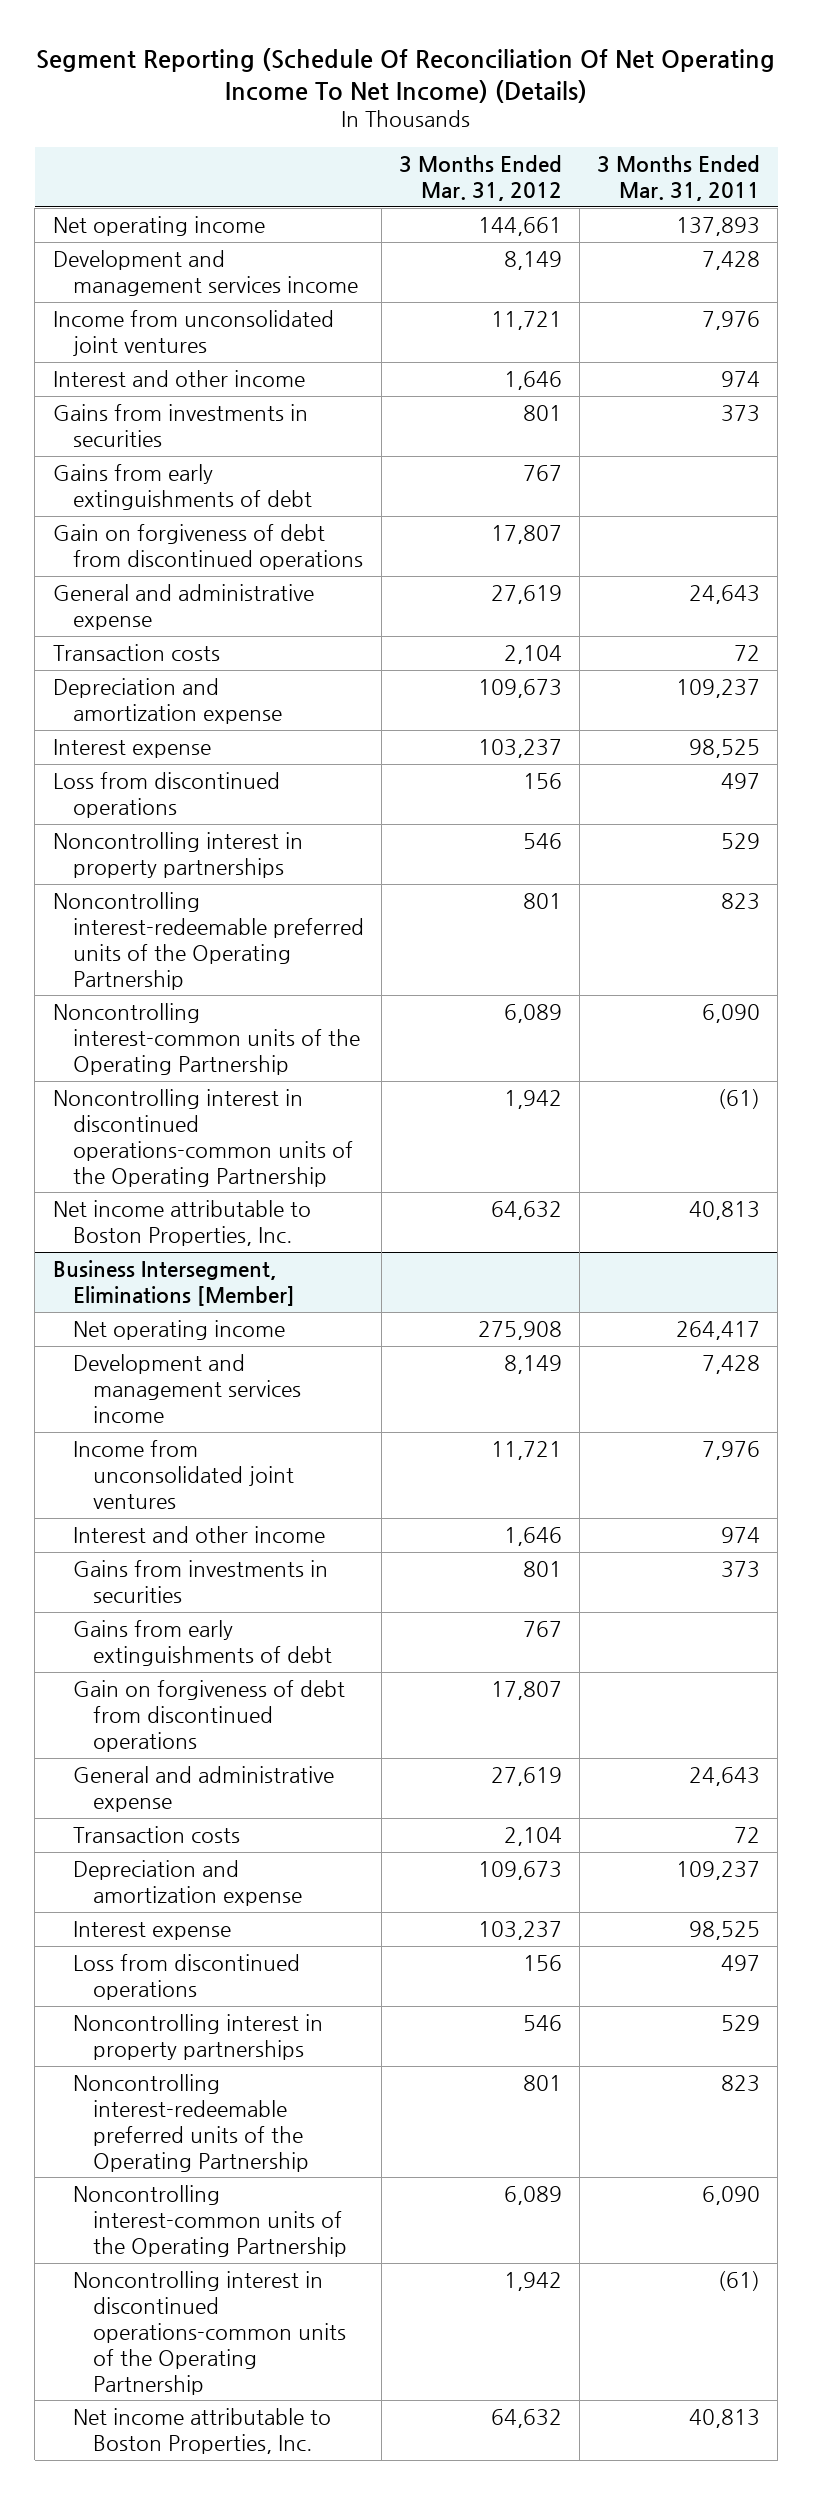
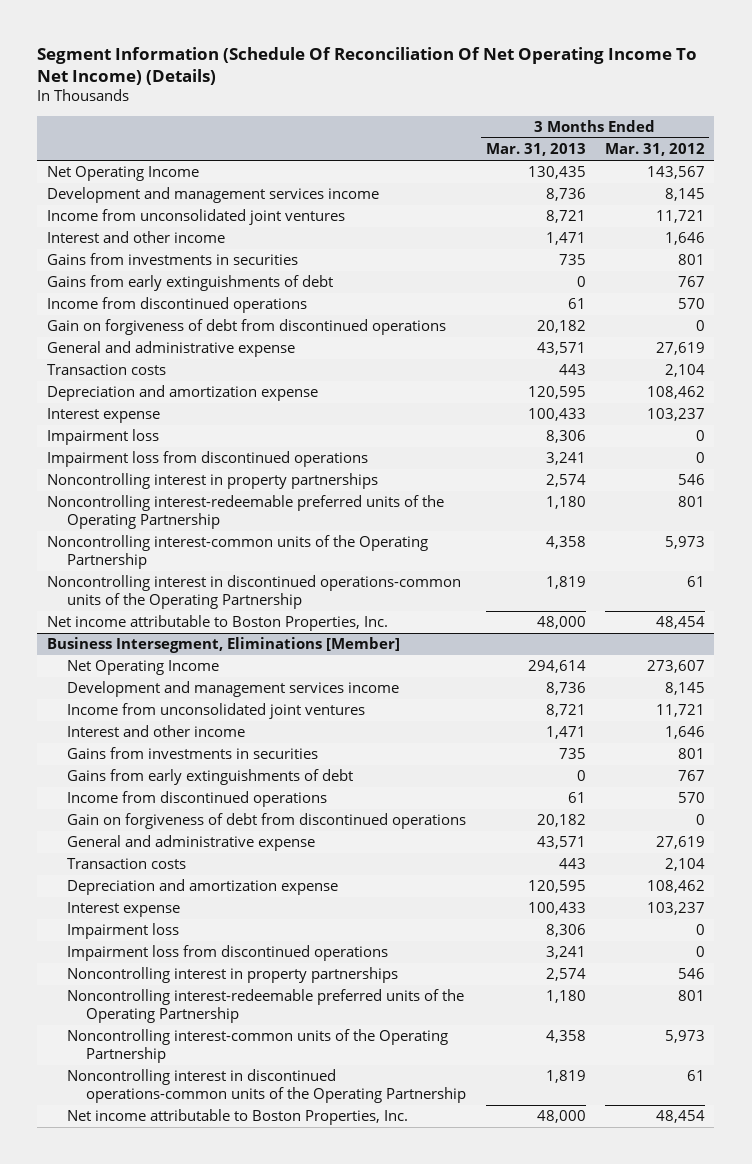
- Segment Reporting (Schedule Of Reconciliation Of Net Operating Income To Net Income) (Details)
+ Segment Information (Schedule Of Reconciliation Of Net Operating Income To Net Income) (Details)
- | 3 Months Ended Mar. 31, 2012 | 3 Months Ended Mar. 31, 2011
+ | 3 Months Ended Mar. 31, 2013 | 3 Months Ended Mar. 31, 2012
- Net operating income | 144,661 | 137,893
- Development and management services income | 8,149 | 7,428
+ Net Operating Income | 130,435 | 143,567
+ Development and management services income | 8,736 | 8,145
- Gain on forgiveness of debt from discontinued operations | 17,807 |
+ Income from discontinued operations | 61 | 570
+ Gain on forgiveness of debt from discontinued operations | 20,182 | 0
- Depreciation and amortization expense | 109,673 | 109,237
+ Depreciation and amortization expense | 120,595 | 108,462
- Loss from discontinued operations | 156 | 497
+ Impairment loss | 8,306 | 0
+ Impairment loss from discontinued operations | 3,241 | 0
- Noncontrolling interest-common units of the Operating Partnership | 6,089 | 6,090
- Noncontrolling interest in discontinued operations-common units of the Operating Partnership | 1,942 | (61)
- Net income attributable to Boston Properties, Inc. | 64,632 | 40,813
+ Noncontrolling interest-common units of the Operating Partnership | 4,358 | 5,973
+ Noncontrolling interest in discontinued operations-common units of the Operating Partnership | 1,819 | 61
+ Net income attributable to Boston Properties, Inc. | 48,000 | 48,454
@ Business Intersegment, Eliminations [Member]
- Net operating income | 275,908 | 264,417
- Development and management services income | 8,149 | 7,428
+ Net Operating Income | 294,614 | 273,607
+ Development and management services income | 8,736 | 8,145
- Gain on forgiveness of debt from discontinued operations | 17,807 |
+ Income from discontinued operations | 61 | 570
+ Gain on forgiveness of debt from discontinued operations | 20,182 | 0
- Depreciation and amortization expense | 109,673 | 109,237
+ Depreciation and amortization expense | 120,595 | 108,462
- Loss from discontinued operations | 156 | 497
+ Impairment loss | 8,306 | 0
+ Impairment loss from discontinued operations | 3,241 | 0
- Noncontrolling interest-common units of the Operating Partnership | 6,089 | 6,090
- Noncontrolling interest in discontinued operations-common units of the Operating Partnership | 1,942 | (61)
- Net income attributable to Boston Properties, Inc. | 64,632 | 40,813
+ Noncontrolling interest-common units of the Operating Partnership | 4,358 | 5,973
+ Noncontrolling interest in discontinued operations-common units of the Operating Partnership | 1,819 | 61
+ Net income attributable to Boston Properties, Inc. | 48,000 | 48,454

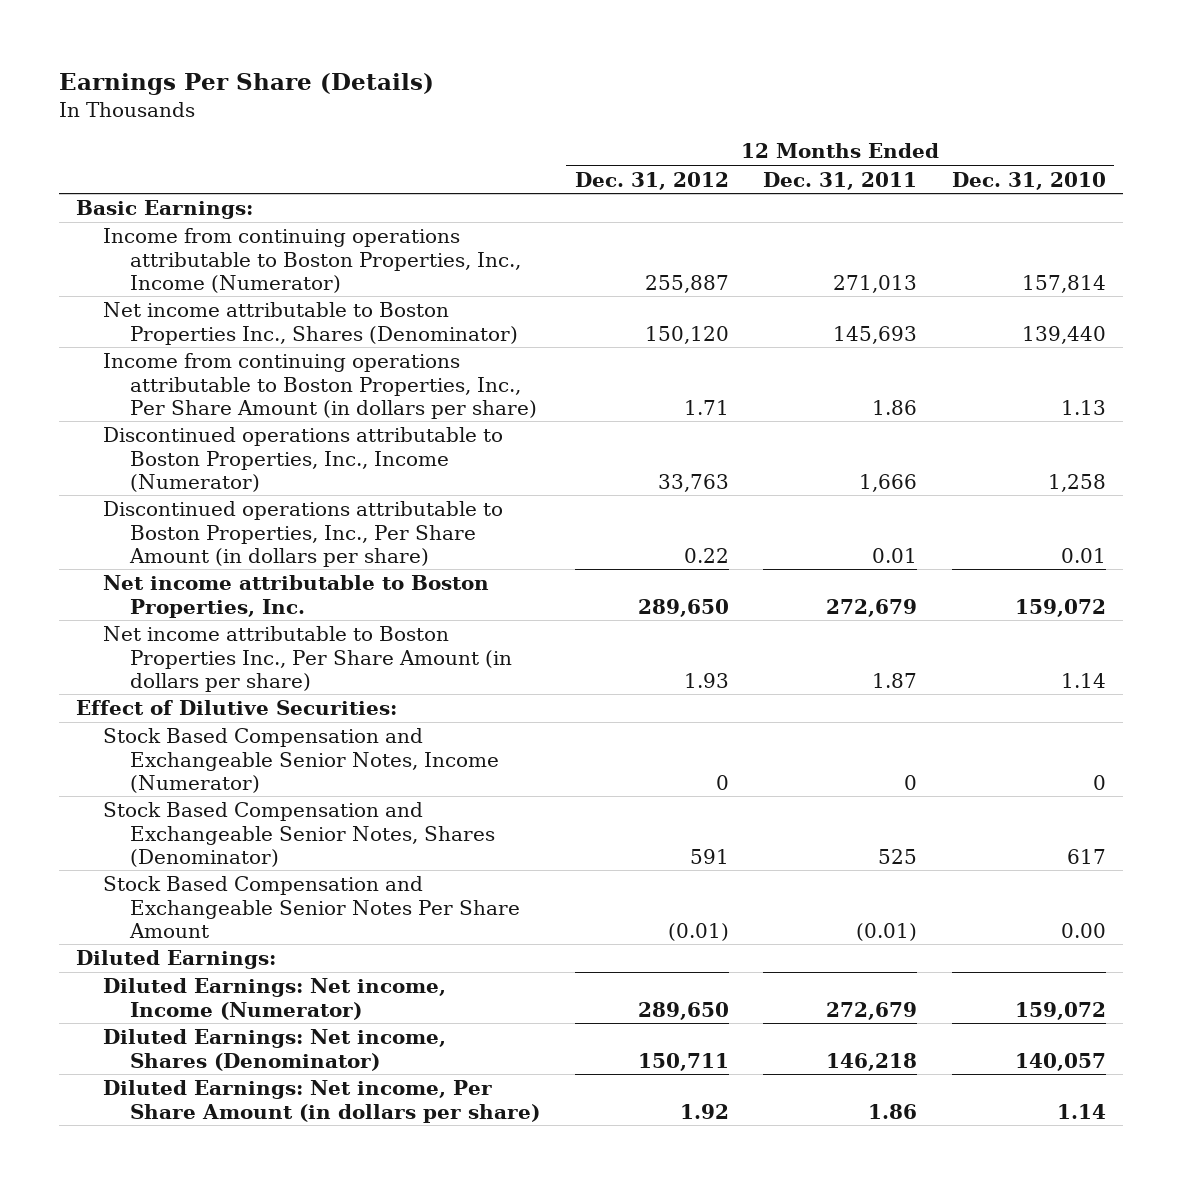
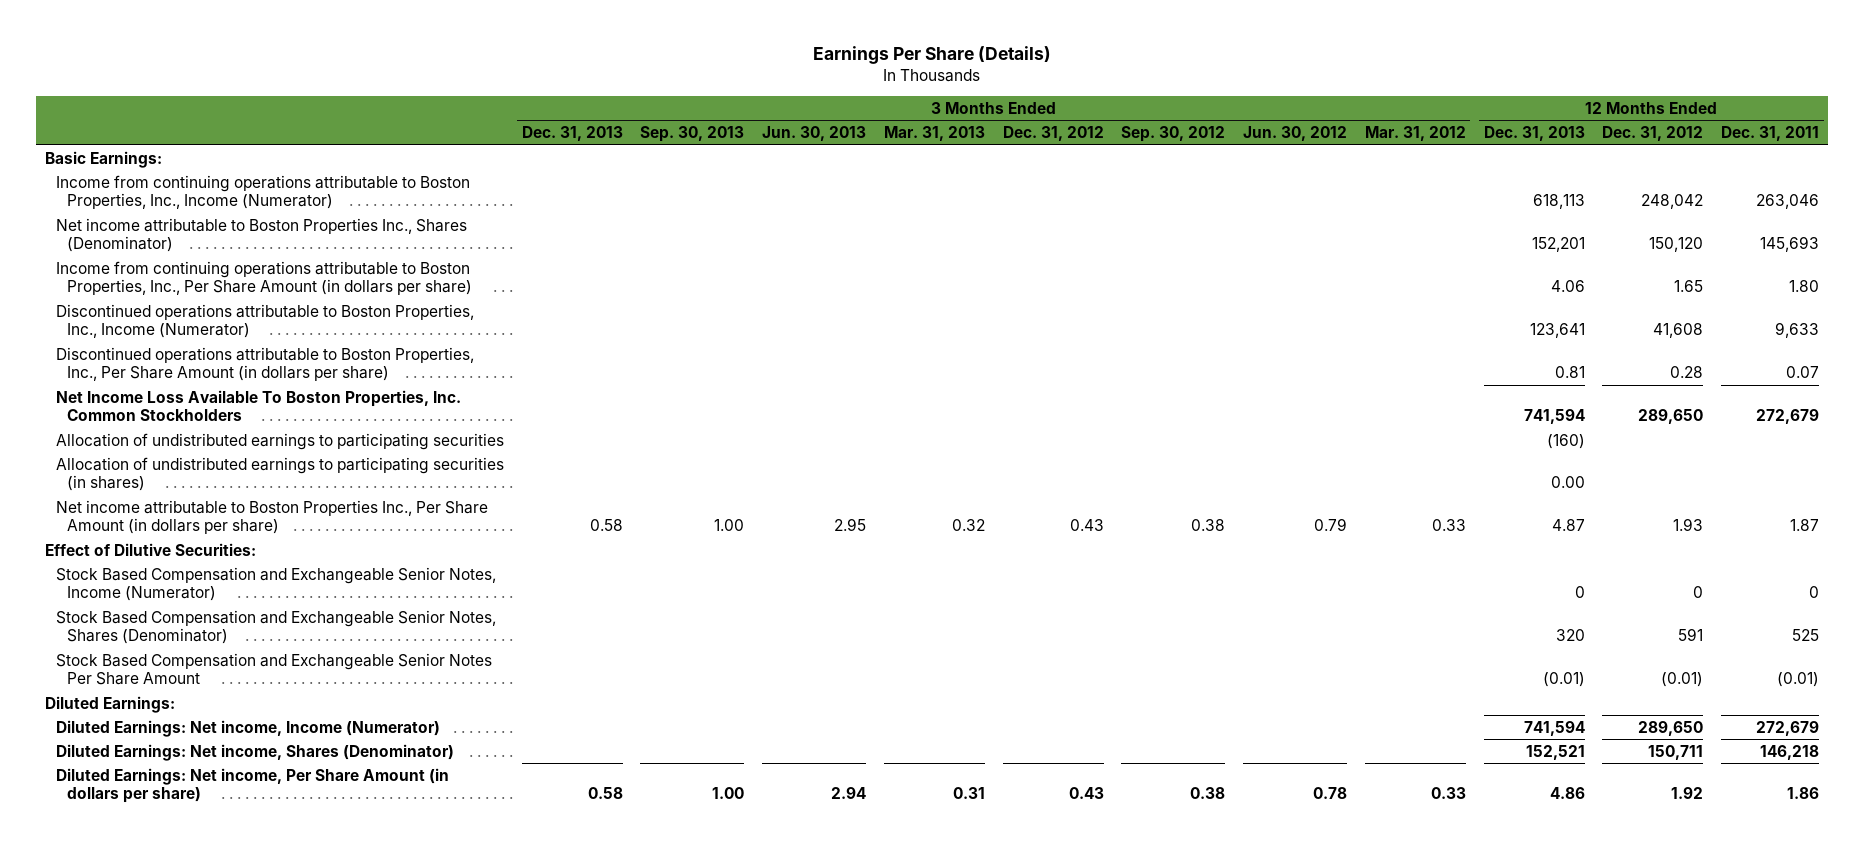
- | 12 Months Ended Dec. 31, 2012 | 12 Months Ended Dec. 31, 2011 | 12 Months Ended Dec. 31, 2010
+ | 3 Months Ended Dec. 31, 2013 | 3 Months Ended Sep. 30, 2013 | 3 Months Ended Jun. 30, 2013 | 3 Months Ended Mar. 31, 2013 | 3 Months Ended Dec. 31, 2012 | 3 Months Ended Sep. 30, 2012 | 3 Months Ended Jun. 30, 2012 | 3 Months Ended Mar. 31, 2012 | 12 Months Ended Dec. 31, 2013 | 12 Months Ended Dec. 31, 2012 | 12 Months Ended Dec. 31, 2011
- Income from continuing operations attributable to Boston Properties, Inc., Income (Numerator) | 255,887 | 271,013 | 157,814
+ Income from continuing operations attributable to Boston Properties, Inc., Income (Numerator) | | | | | | | | | 618,113 | 248,042 | 263,046
- Income from continuing operations attributable to Boston Properties, Inc., Per Share Amount (in dollars per share) | 1.71 | 1.86 | 1.13
- Discontinued operations attributable to Boston Properties, Inc., Income (Numerator) | 33,763 | 1,666 | 1,258
- Discontinued operations attributable to Boston Properties, Inc., Per Share Amount (in dollars per share) | 0.22 | 0.01 | 0.01
- Net income attributable to Boston Properties, Inc. | 289,650 | 272,679 | 159,072
+ Income from continuing operations attributable to Boston Properties, Inc., Per Share Amount (in dollars per share) | | | | | | | | | 4.06 | 1.65 | 1.80
+ Discontinued operations attributable to Boston Properties, Inc., Income (Numerator) | | | | | | | | | 123,641 | 41,608 | 9,633
+ Discontinued operations attributable to Boston Properties, Inc., Per Share Amount (in dollars per share) | | | | | | | | | 0.81 | 0.28 | 0.07
+ Net Income Loss Available To Boston Properties, Inc. Common Stockholders | | | | | | | | | 741,594 | 289,650 | 272,679
+ Allocation of undistributed earnings to participating securities | | | | | | | | | (160) | |
+ Allocation of undistributed earnings to participating securities (in shares) | | | | | | | | | 0.00 | |

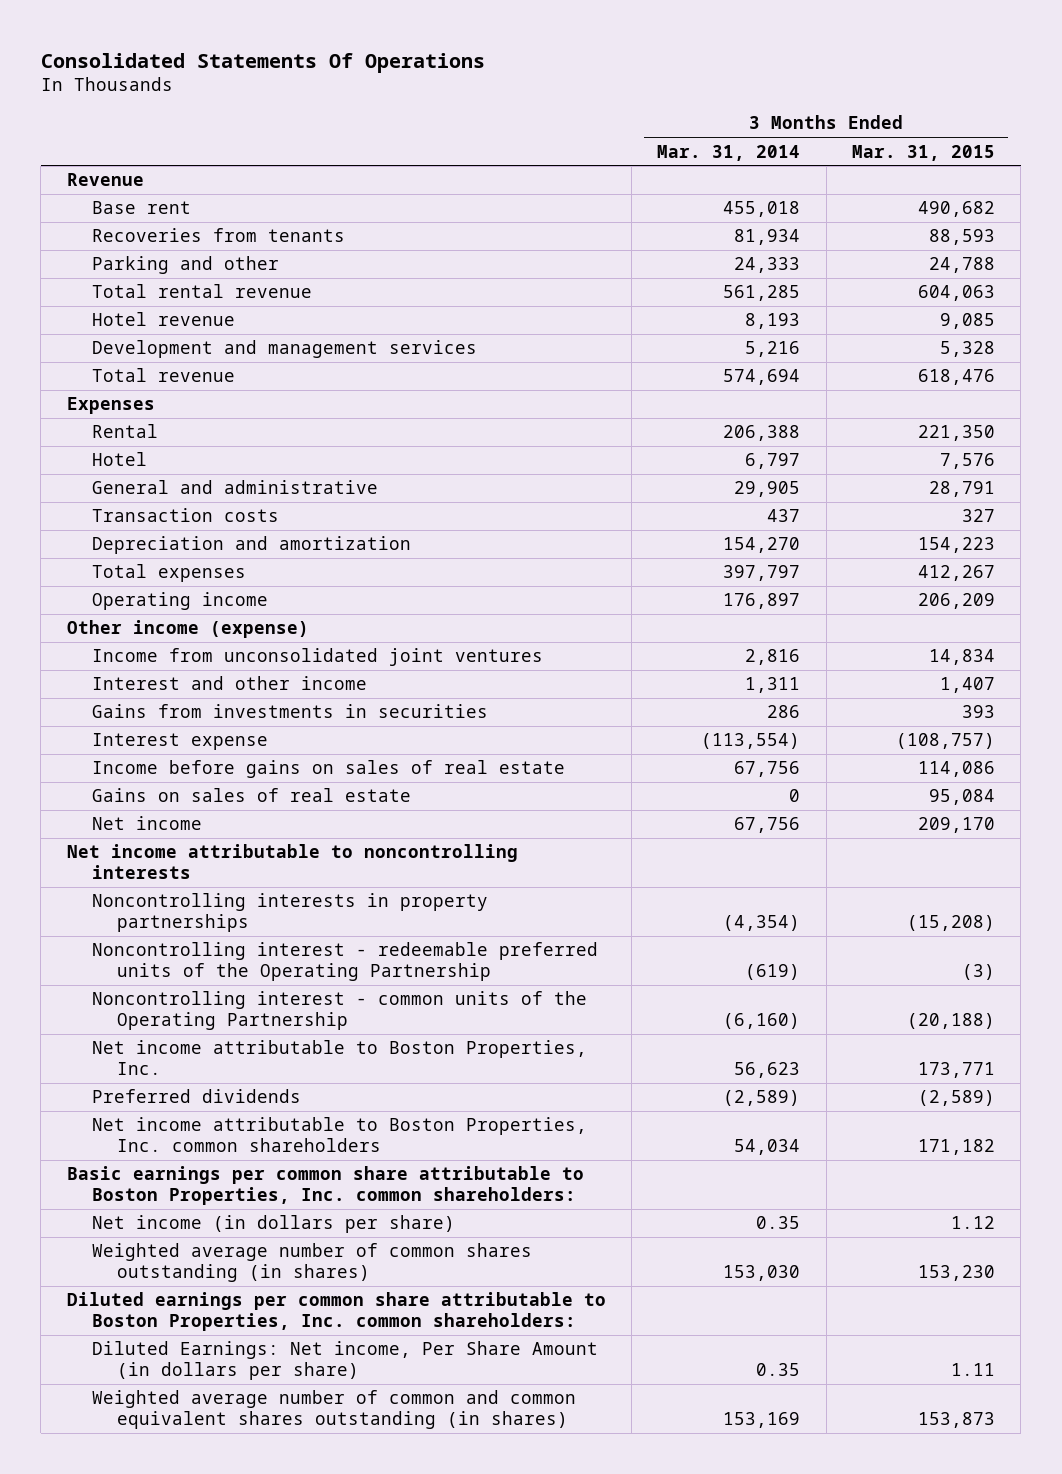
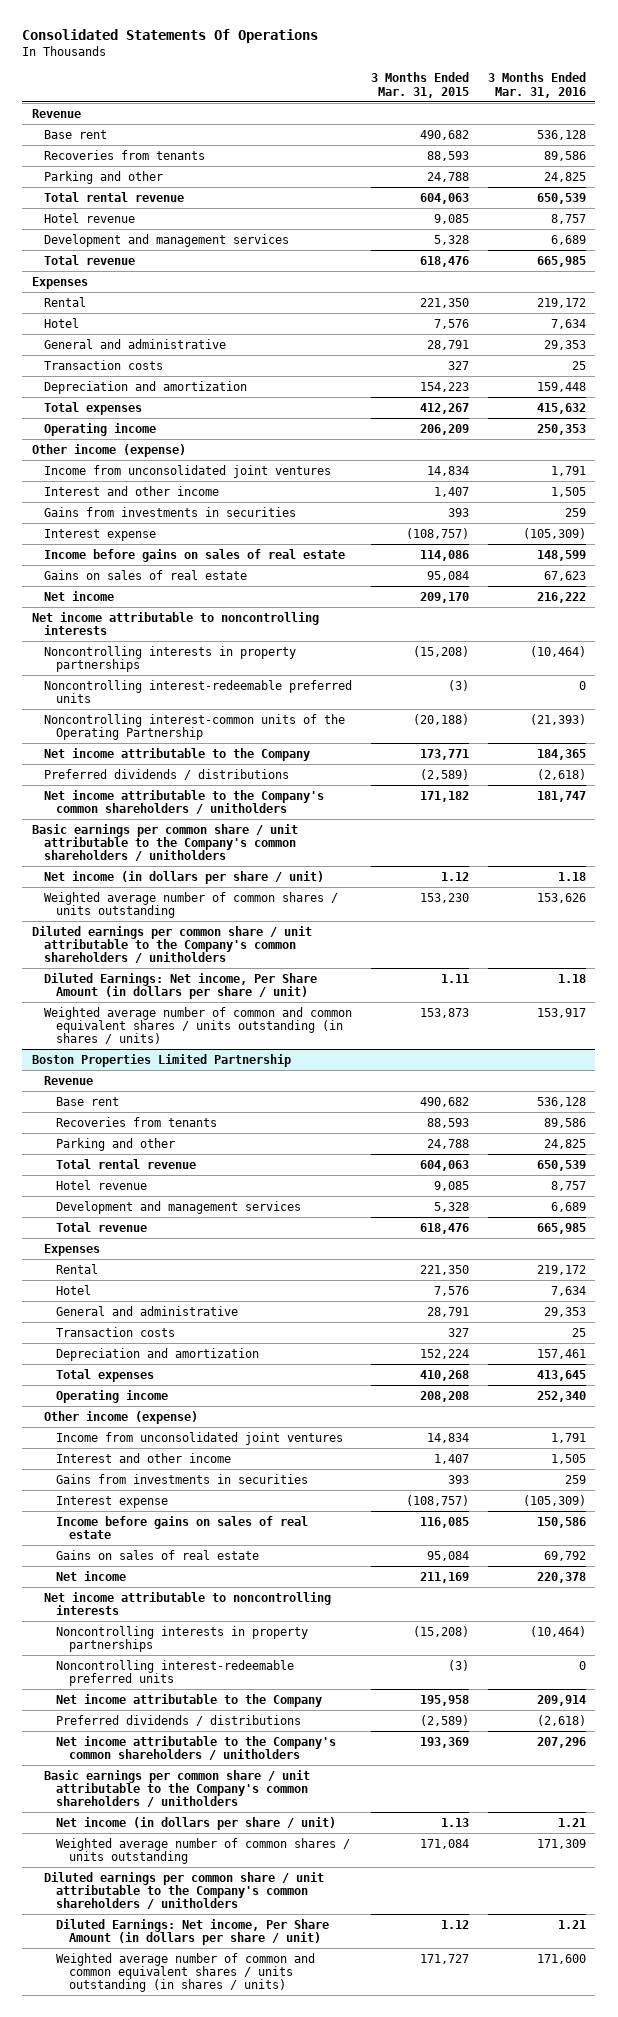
- | 3 Months Ended Mar. 31, 2014 | 3 Months Ended Mar. 31, 2015
+ | 3 Months Ended Mar. 31, 2015 | 3 Months Ended Mar. 31, 2016
- Noncontrolling interest - redeemable preferred units of the Operating Partnership | (619) | (3)
- Noncontrolling interest - common units of the Operating Partnership | (6,160) | (20,188)
- Net income attributable to Boston Properties, Inc. | 56,623 | 173,771
- Preferred dividends | (2,589) | (2,589)
- Net income attributable to Boston Properties, Inc. common shareholders | 54,034 | 171,182
- Basic earnings per common share attributable to Boston Properties, Inc. common shareholders:
- Net income (in dollars per share) | 0.35 | 1.12
- Weighted average number of common shares outstanding (in shares) | 153,030 | 153,230
- Diluted earnings per common share attributable to Boston Properties, Inc. common shareholders:
- Diluted Earnings: Net income, Per Share Amount (in dollars per share) | 0.35 | 1.11
- Weighted average number of common and common equivalent shares outstanding (in shares) | 153,169 | 153,873
+ Noncontrolling interest-redeemable preferred units | (3) | 0
+ Noncontrolling interest-common units of the Operating Partnership | (20,188) | (21,393)
+ Net income attributable to the Company | 173,771 | 184,365
+ Preferred dividends / distributions | (2,589) | (2,618)
+ Net income attributable to the Company's common shareholders / unitholders | 171,182 | 181,747
+ Basic earnings per common share / unit attributable to the Company's common shareholders / unitholders
+ Net income (in dollars per share / unit) | 1.12 | 1.18
+ Weighted average number of common shares / units outstanding | 153,230 | 153,626
+ Diluted earnings per common share / unit attributable to the Company's common shareholders / unitholders
+ Diluted Earnings: Net income, Per Share Amount (in dollars per share / unit) | 1.11 | 1.18
+ Weighted average number of common and common equivalent shares / units outstanding (in shares / units) | 153,873 | 153,917
+ Boston Properties Limited Partnership
+ Revenue
+ Base rent | 490,682 | 536,128
+ Recoveries from tenants | 88,593 | 89,586
+ Parking and other | 24,788 | 24,825
+ Total rental revenue | 604,063 | 650,539
+ Hotel revenue | 9,085 | 8,757
+ Development and management services | 5,328 | 6,689
+ Total revenue | 618,476 | 665,985
+ Expenses
+ Rental | 221,350 | 219,172
+ Hotel | 7,576 | 7,634
+ General and administrative | 28,791 | 29,353
+ Transaction costs | 327 | 25
+ Depreciation and amortization | 152,224 | 157,461
+ Total expenses | 410,268 | 413,645
+ Operating income | 208,208 | 252,340
+ Other income (expense)
+ Income from unconsolidated joint ventures | 14,834 | 1,791
+ Interest and other income | 1,407 | 1,505
+ Gains from investments in securities | 393 | 259
+ Interest expense | (108,757) | (105,309)
+ Income before gains on sales of real estate | 116,085 | 150,586
+ Gains on sales of real estate | 95,084 | 69,792
+ Net income | 211,169 | 220,378
+ Net income attributable to noncontrolling interests
+ Noncontrolling interests in property partnerships | (15,208) | (10,464)
+ Noncontrolling interest-redeemable preferred units | (3) | 0
+ Net income attributable to the Company | 195,958 | 209,914
+ Preferred dividends / distributions | (2,589) | (2,618)
+ Net income attributable to the Company's common shareholders / unitholders | 193,369 | 207,296
+ Basic earnings per common share / unit attributable to the Company's common shareholders / unitholders
+ Net income (in dollars per share / unit) | 1.13 | 1.21
+ Weighted average number of common shares / units outstanding | 171,084 | 171,309
+ Diluted earnings per common share / unit attributable to the Company's common shareholders / unitholders
+ Diluted Earnings: Net income, Per Share Amount (in dollars per share / unit) | 1.12 | 1.21
+ Weighted average number of common and common equivalent shares / units outstanding (in shares / units) | 171,727 | 171,600

